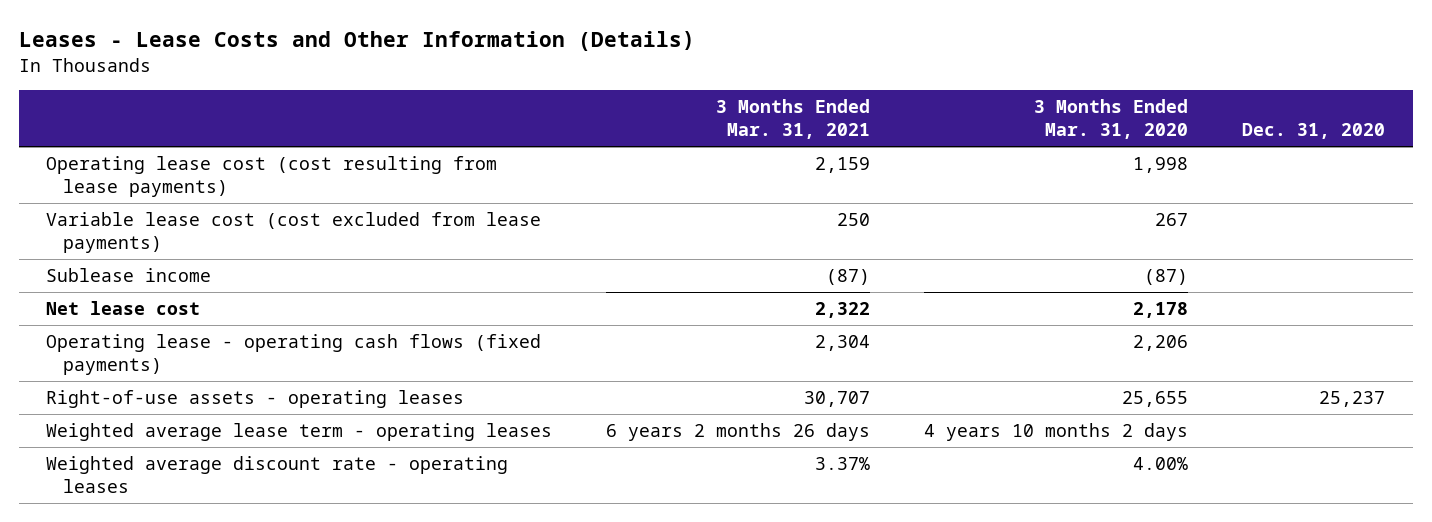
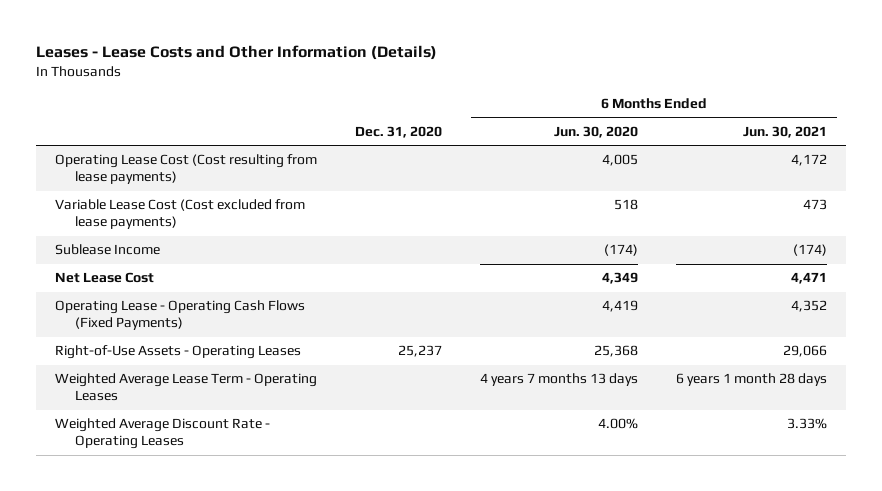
- | 3 Months Ended Mar. 31, 2021 | 3 Months Ended Mar. 31, 2020 | Dec. 31, 2020
+ | Dec. 31, 2020 | 6 Months Ended Jun. 30, 2020 | 6 Months Ended Jun. 30, 2021
- Operating lease cost (cost resulting from lease payments) | 2,159 | 1,998 |
- Variable lease cost (cost excluded from lease payments) | 250 | 267 |
- Sublease income | (87) | (87) |
- Net lease cost | 2,322 | 2,178 |
- Operating lease - operating cash flows (fixed payments) | 2,304 | 2,206 |
- Right-of-use assets - operating leases | 30,707 | 25,655 | 25,237
- Weighted average lease term - operating leases | 6 years 2 months 26 days | 4 years 10 months 2 days |
- Weighted average discount rate - operating leases | 3.37% | 4.00% |
+ Operating Lease Cost (Cost resulting from lease payments) | | 4,005 | 4,172
+ Variable Lease Cost (Cost excluded from lease payments) | | 518 | 473
+ Sublease Income | | (174) | (174)
+ Net Lease Cost | | 4,349 | 4,471
+ Operating Lease - Operating Cash Flows (Fixed Payments) | | 4,419 | 4,352
+ Right-of-Use Assets - Operating Leases | 25,237 | 25,368 | 29,066
+ Weighted Average Lease Term - Operating Leases | | 4 years 7 months 13 days | 6 years 1 month 28 days
+ Weighted Average Discount Rate - Operating Leases | | 4.00% | 3.33%

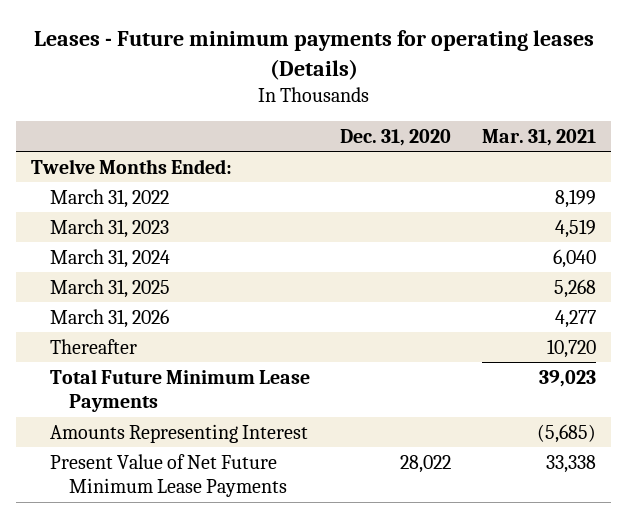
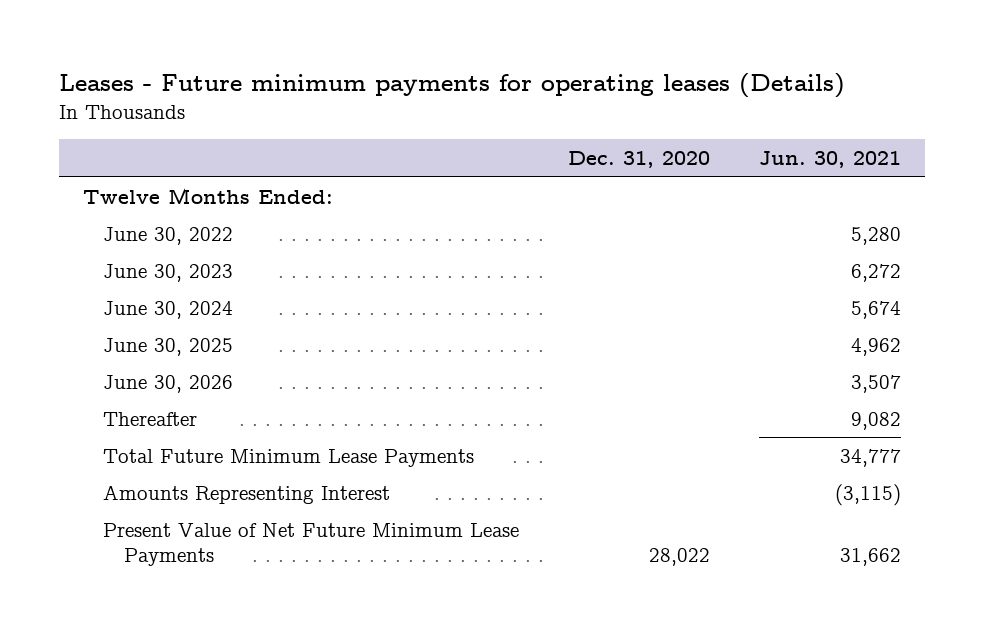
- | Dec. 31, 2020 | Mar. 31, 2021
+ | Dec. 31, 2020 | Jun. 30, 2021
- March 31, 2022 | | 8,199
- March 31, 2023 | | 4,519
- March 31, 2024 | | 6,040
- March 31, 2025 | | 5,268
- March 31, 2026 | | 4,277
+ June 30, 2022 | | 5,280
+ June 30, 2023 | | 6,272
+ June 30, 2024 | | 5,674
+ June 30, 2025 | | 4,962
+ June 30, 2026 | | 3,507

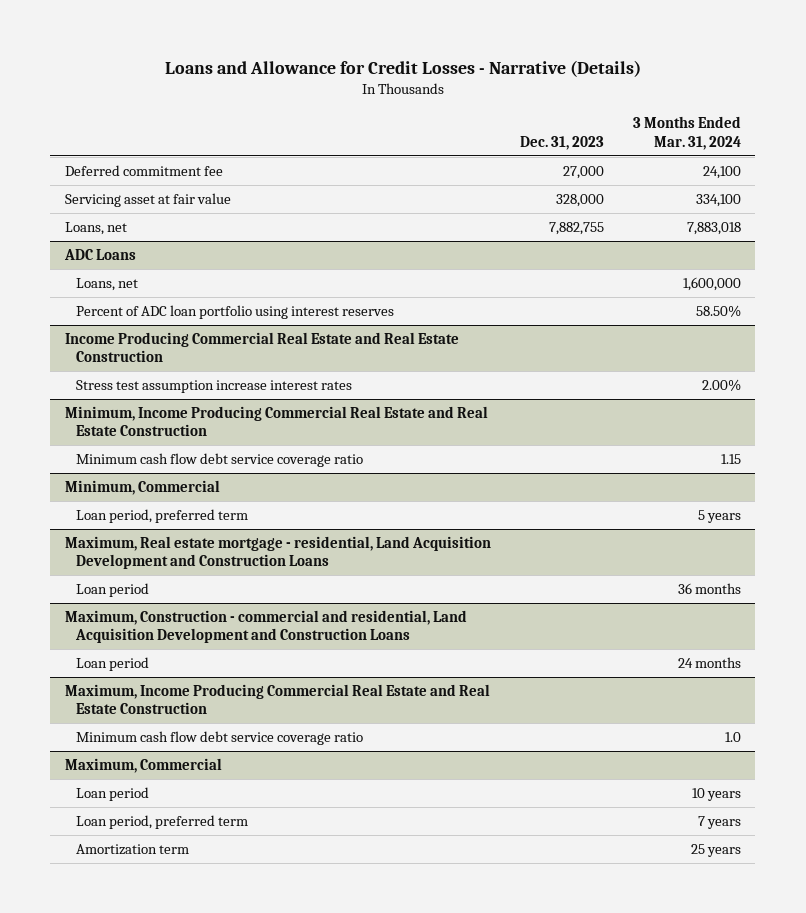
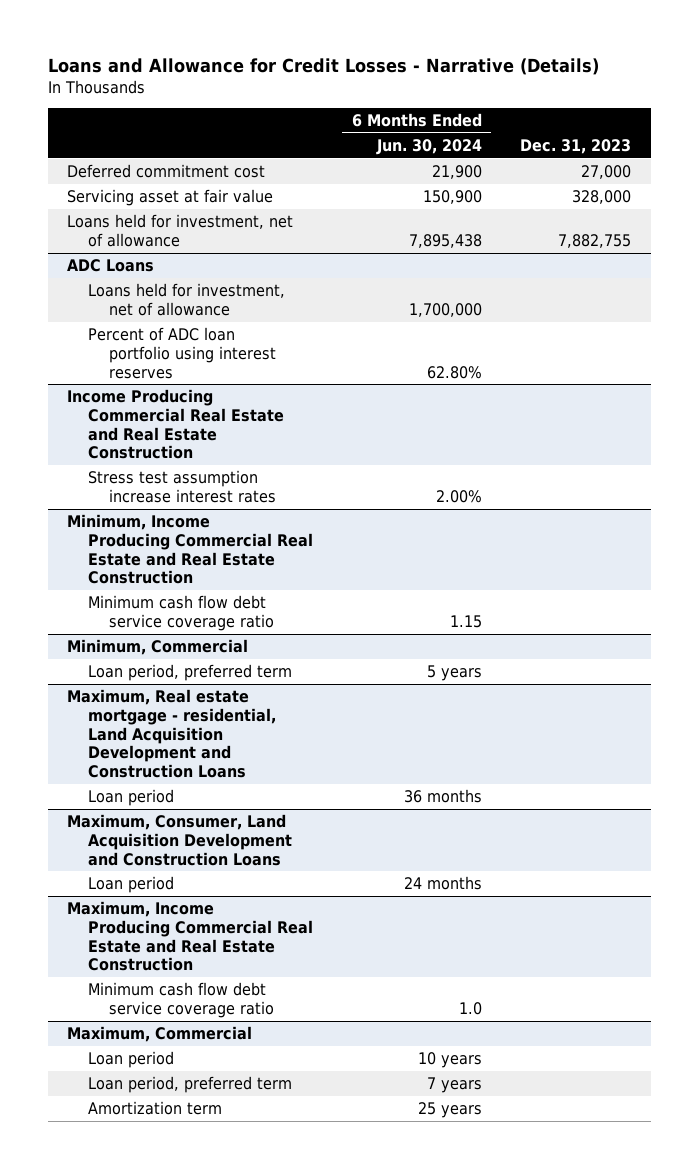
- | Dec. 31, 2023 | 3 Months Ended Mar. 31, 2024
+ | 6 Months Ended Jun. 30, 2024 | Dec. 31, 2023
- Deferred commitment fee | 27,000 | 24,100
+ Deferred commitment cost | 21,900 | 27,000
- Loans, net | 7,882,755 | 7,883,018
+ Loans held for investment, net of allowance | 7,895,438 | 7,882,755
@ ADC Loans
- Loans, net | | 1,600,000
+ Loans held for investment, net of allowance | 1,700,000 |
- Maximum, Construction - commercial and residential, Land Acquisition Development and Construction Loans
+ Maximum, Consumer, Land Acquisition Development and Construction Loans

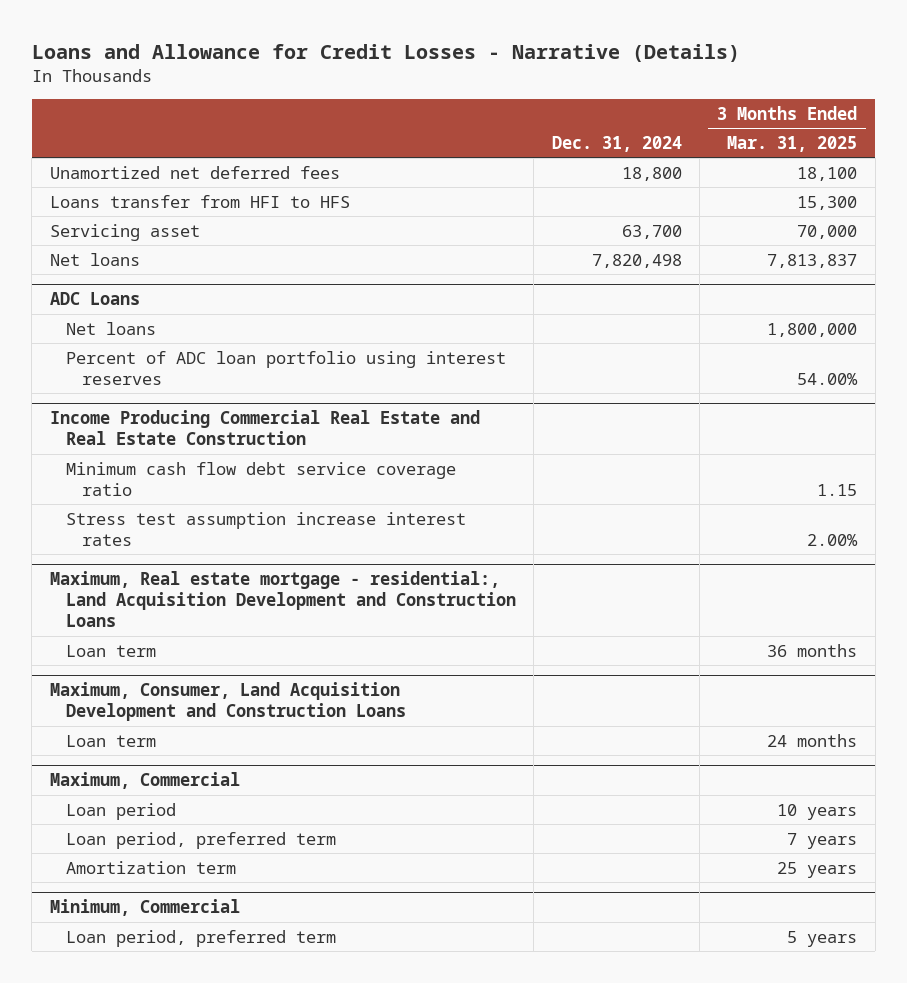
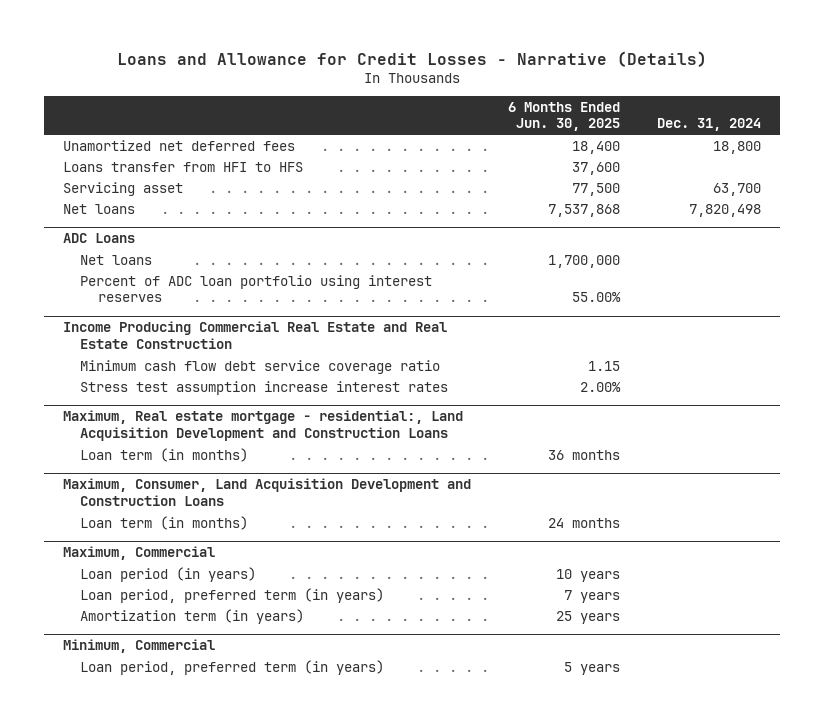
- | Dec. 31, 2024 | 3 Months Ended Mar. 31, 2025
+ | 6 Months Ended Jun. 30, 2025 | Dec. 31, 2024
@ Maximum, Real estate mortgage - residential:, Land Acquisition Development and Construction Loans
- Loan term | | 36 months
+ Loan term (in months) | 36 months |
@ Maximum, Consumer, Land Acquisition Development and Construction Loans
- Loan term | | 24 months
+ Loan term (in months) | 24 months |
@ Maximum, Commercial
- Loan period | | 10 years
- Loan period, preferred term | | 7 years
- Amortization term | | 25 years
+ Loan period (in years) | 10 years |
+ Loan period, preferred term (in years) | 7 years |
+ Amortization term (in years) | 25 years |
@ Minimum, Commercial
- Loan period, preferred term | | 5 years
+ Loan period, preferred term (in years) | 5 years |

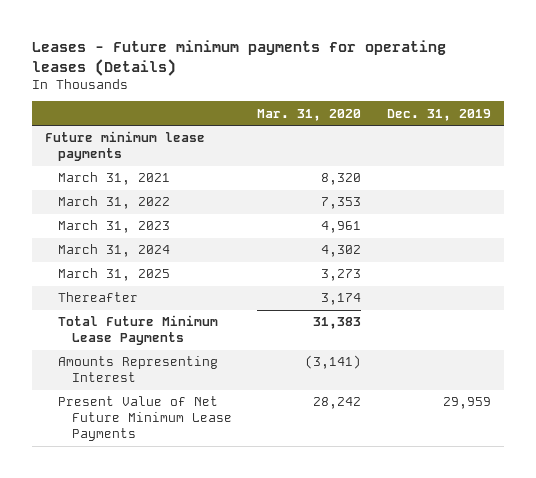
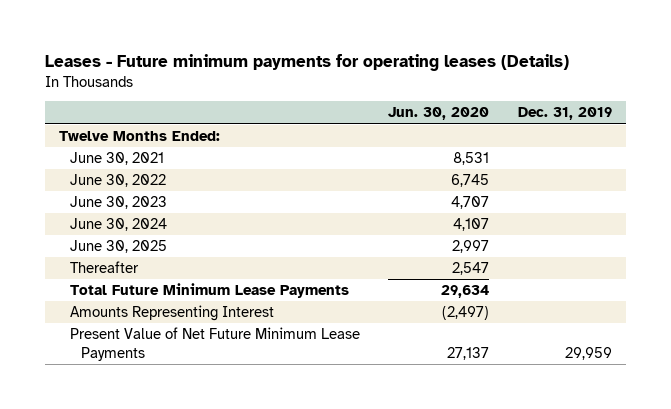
- | Mar. 31, 2020 | Dec. 31, 2019
+ | Jun. 30, 2020 | Dec. 31, 2019
- Future minimum lease payments
- March 31, 2021 | 8,320 |
- March 31, 2022 | 7,353 |
- March 31, 2023 | 4,961 |
- March 31, 2024 | 4,302 |
- March 31, 2025 | 3,273 |
+ Twelve Months Ended:
+ June 30, 2021 | 8,531 |
+ June 30, 2022 | 6,745 |
+ June 30, 2023 | 4,707 |
+ June 30, 2024 | 4,107 |
+ June 30, 2025 | 2,997 |

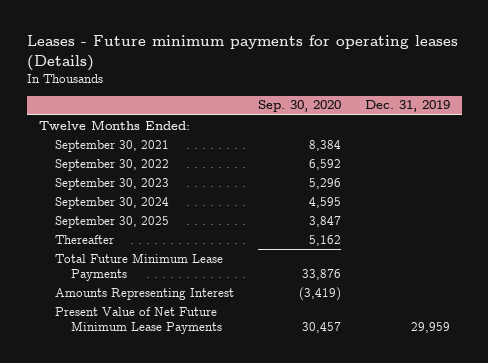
- | Jun. 30, 2020 | Dec. 31, 2019
+ | Sep. 30, 2020 | Dec. 31, 2019
- June 30, 2021 | 8,531 |
- June 30, 2022 | 6,745 |
- June 30, 2023 | 4,707 |
- June 30, 2024 | 4,107 |
- June 30, 2025 | 2,997 |
+ September 30, 2021 | 8,384 |
+ September 30, 2022 | 6,592 |
+ September 30, 2023 | 5,296 |
+ September 30, 2024 | 4,595 |
+ September 30, 2025 | 3,847 |

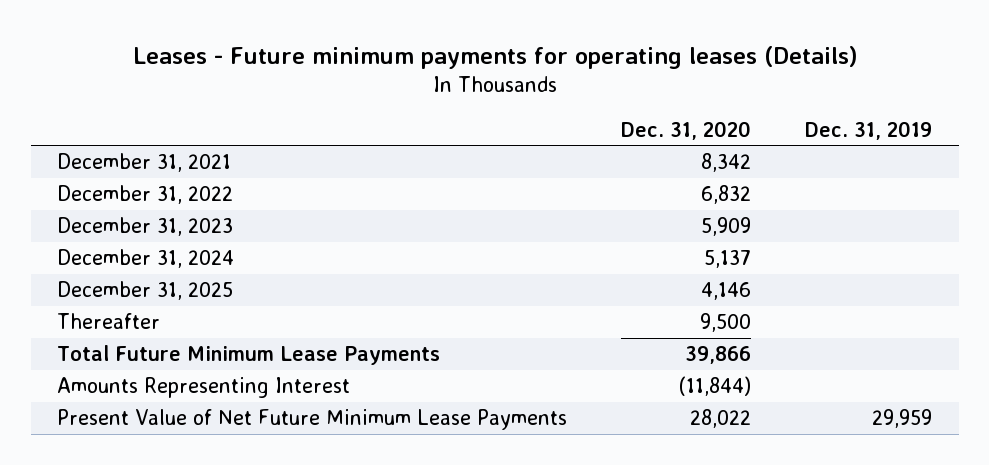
- | Sep. 30, 2020 | Dec. 31, 2019
+ | Dec. 31, 2020 | Dec. 31, 2019
- Twelve Months Ended:
- September 30, 2021 | 8,384 |
- September 30, 2022 | 6,592 |
- September 30, 2023 | 5,296 |
- September 30, 2024 | 4,595 |
- September 30, 2025 | 3,847 |
+ December 31, 2021 | 8,342 |
+ December 31, 2022 | 6,832 |
+ December 31, 2023 | 5,909 |
+ December 31, 2024 | 5,137 |
+ December 31, 2025 | 4,146 |

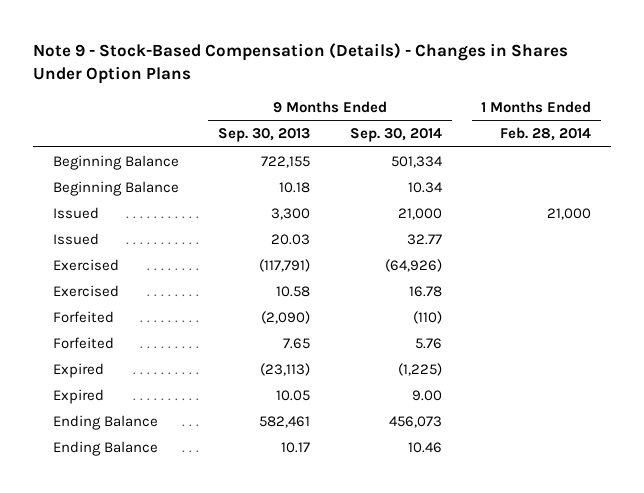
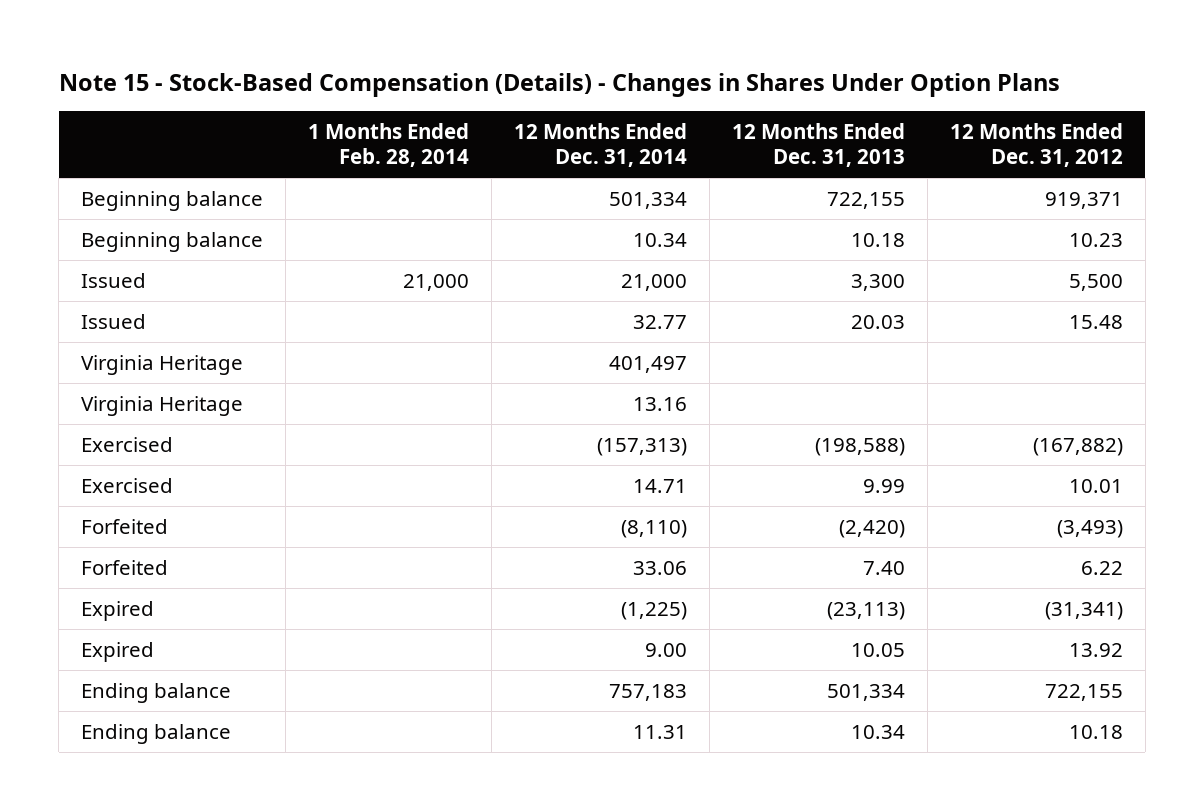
- Note 9 - Stock-Based Compensation (Details) - Changes in Shares Under Option Plans
+ Note 15 - Stock-Based Compensation (Details) - Changes in Shares Under Option Plans
- | 9 Months Ended Sep. 30, 2013 | 9 Months Ended Sep. 30, 2014 | 1 Months Ended Feb. 28, 2014
+ | 1 Months Ended Feb. 28, 2014 | 12 Months Ended Dec. 31, 2014 | 12 Months Ended Dec. 31, 2013 | 12 Months Ended Dec. 31, 2012
- Beginning Balance | 722,155 | 501,334 |
- Beginning Balance | 10.18 | 10.34 |
+ Beginning balance | | 501,334 | 722,155 | 919,371
+ Beginning balance | | 10.34 | 10.18 | 10.23
+ Virginia Heritage | | 401,497 | |
+ Virginia Heritage | | 13.16 | |
- Ending Balance | 582,461 | 456,073 |
- Ending Balance | 10.17 | 10.46 |
+ Ending balance | | 757,183 | 501,334 | 722,155
+ Ending balance | | 11.31 | 10.34 | 10.18

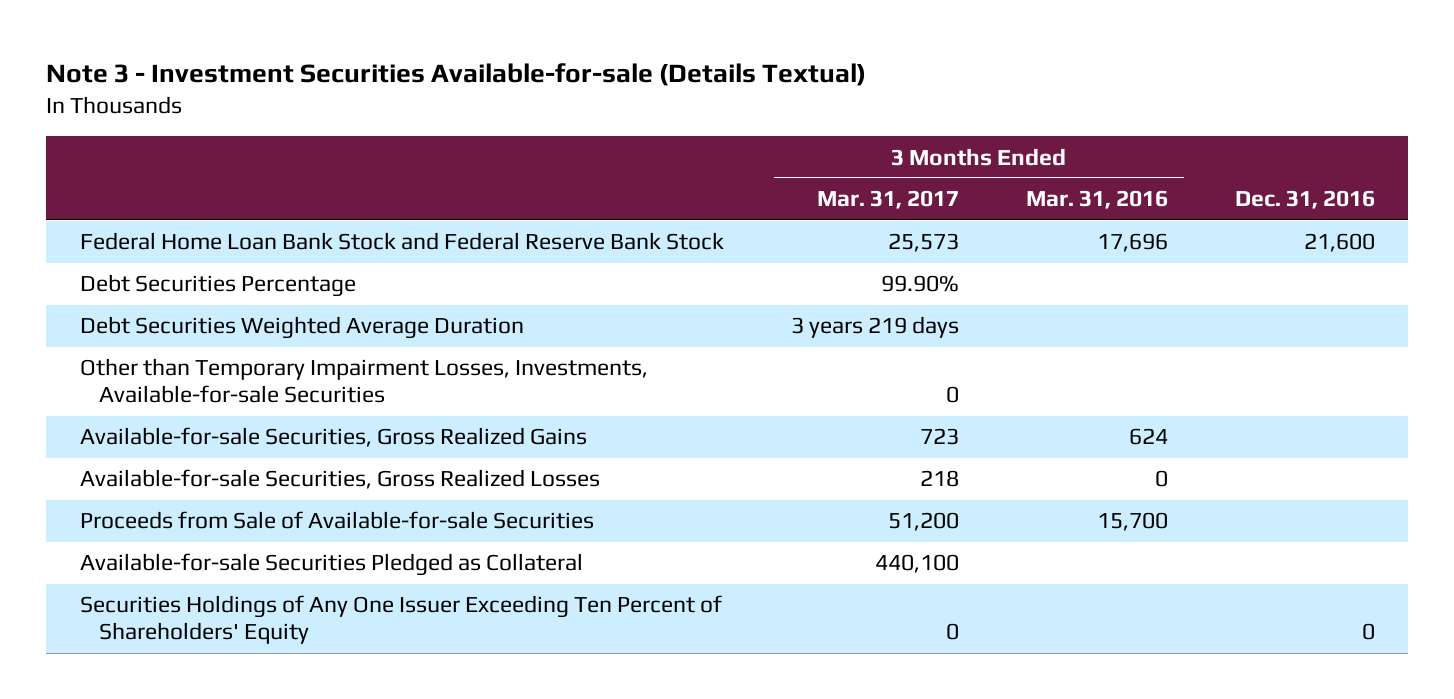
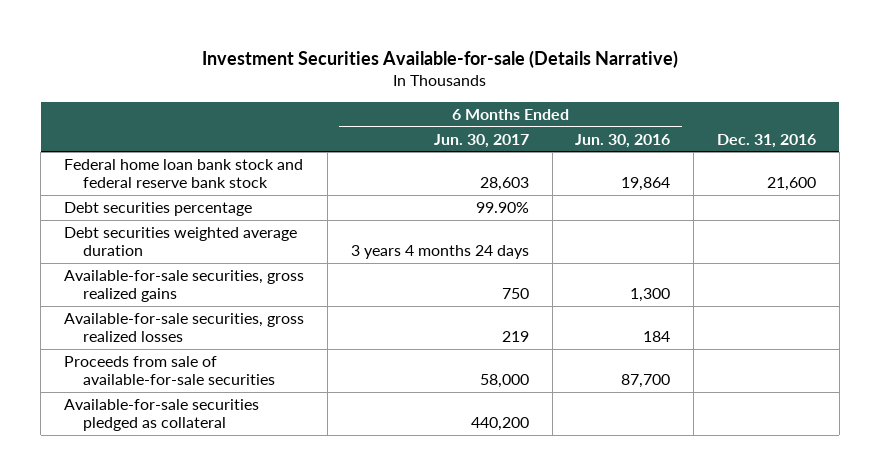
- Note 3 - Investment Securities Available-for-sale (Details Textual)
+ Investment Securities Available-for-sale (Details Narrative)
- | 3 Months Ended Mar. 31, 2017 | 3 Months Ended Mar. 31, 2016 | Dec. 31, 2016
+ | 6 Months Ended Jun. 30, 2017 | 6 Months Ended Jun. 30, 2016 | Dec. 31, 2016
- Federal Home Loan Bank Stock and Federal Reserve Bank Stock | 25,573 | 17,696 | 21,600
- Debt Securities Percentage | 99.90% | |
- Debt Securities Weighted Average Duration | 3 years 219 days | |
- Other than Temporary Impairment Losses, Investments, Available-for-sale Securities | 0 | |
- Available-for-sale Securities, Gross Realized Gains | 723 | 624 |
- Available-for-sale Securities, Gross Realized Losses | 218 | 0 |
- Proceeds from Sale of Available-for-sale Securities | 51,200 | 15,700 |
- Available-for-sale Securities Pledged as Collateral | 440,100 | |
- Securities Holdings of Any One Issuer Exceeding Ten Percent of Shareholders' Equity | 0 | | 0
+ Federal home loan bank stock and federal reserve bank stock | 28,603 | 19,864 | 21,600
+ Debt securities percentage | 99.90% | |
+ Debt securities weighted average duration | 3 years 4 months 24 days | |
+ Available-for-sale securities, gross realized gains | 750 | 1,300 |
+ Available-for-sale securities, gross realized losses | 219 | 184 |
+ Proceeds from sale of available-for-sale securities | 58,000 | 87,700 |
+ Available-for-sale securities pledged as collateral | 440,200 | |

